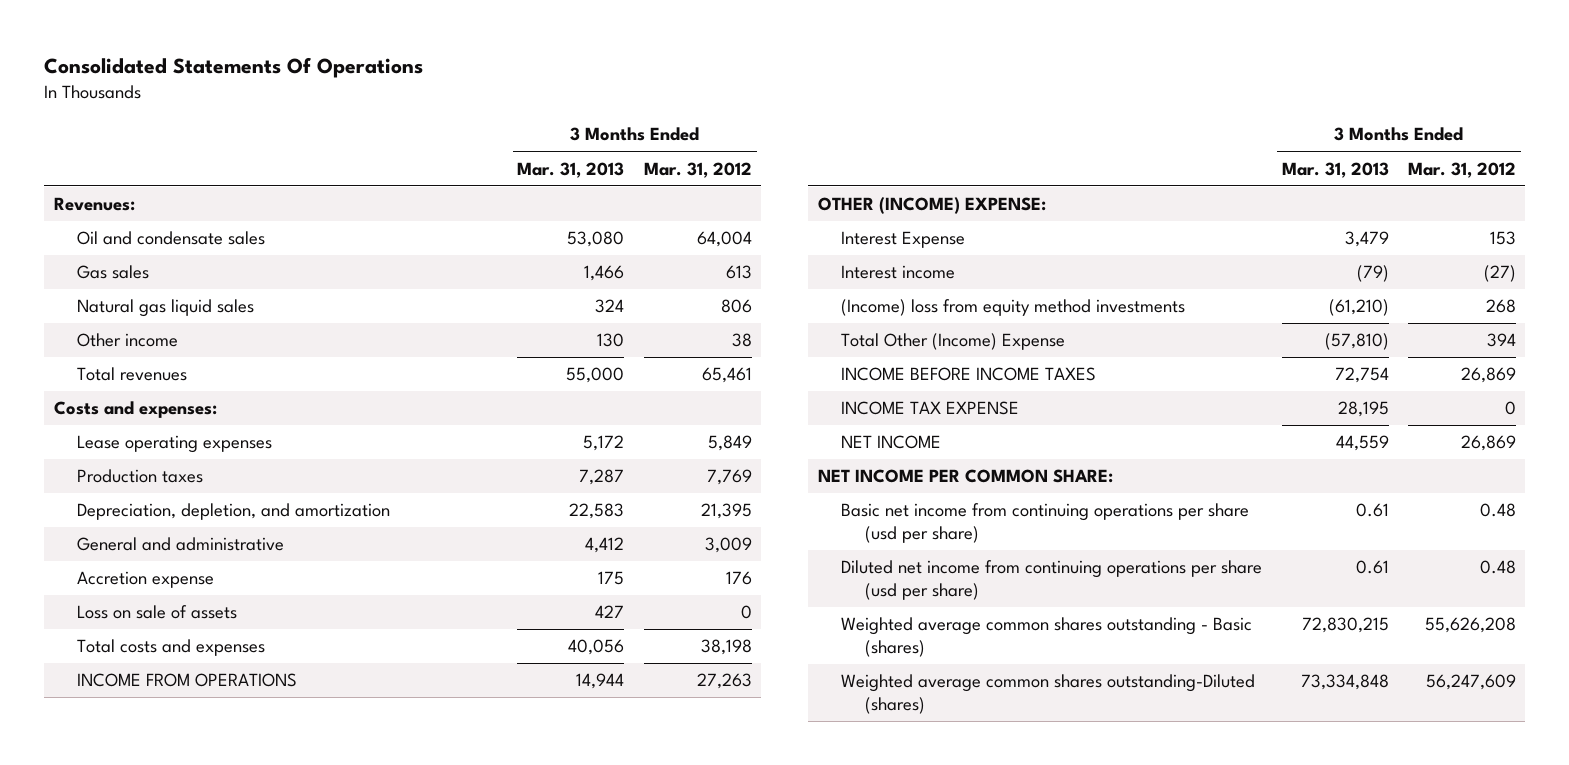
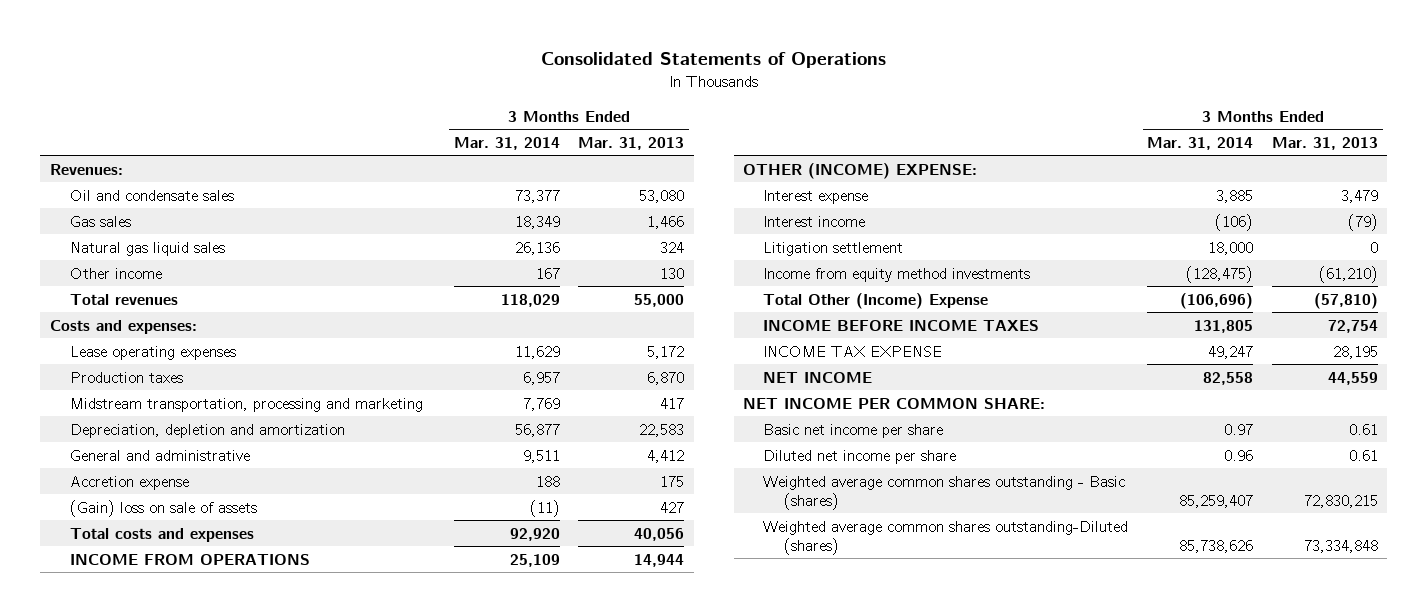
- Consolidated Statements Of Operations
+ Consolidated Statements of Operations
- | 3 Months Ended Mar. 31, 2013 | 3 Months Ended Mar. 31, 2012
+ | 3 Months Ended Mar. 31, 2014 | 3 Months Ended Mar. 31, 2013
- Production taxes | 7,287 | 7,769
- Depreciation, depletion, and amortization | 22,583 | 21,395
+ Production taxes | 6,957 | 6,870
+ Midstream transportation, processing and marketing | 7,769 | 417
+ Depreciation, depletion and amortization | 56,877 | 22,583
- Loss on sale of assets | 427 | 0
+ (Gain) loss on sale of assets | (11) | 427
- Interest Expense | 3,479 | 153
+ Interest expense | 3,885 | 3,479
- (Income) loss from equity method investments | (61,210) | 268
+ Litigation settlement | 18,000 | 0
+ Income from equity method investments | (128,475) | (61,210)
- Basic net income from continuing operations per share (usd per share) | 0.61 | 0.48
- Diluted net income from continuing operations per share (usd per share) | 0.61 | 0.48
+ Basic net income per share | 0.97 | 0.61
+ Diluted net income per share | 0.96 | 0.61

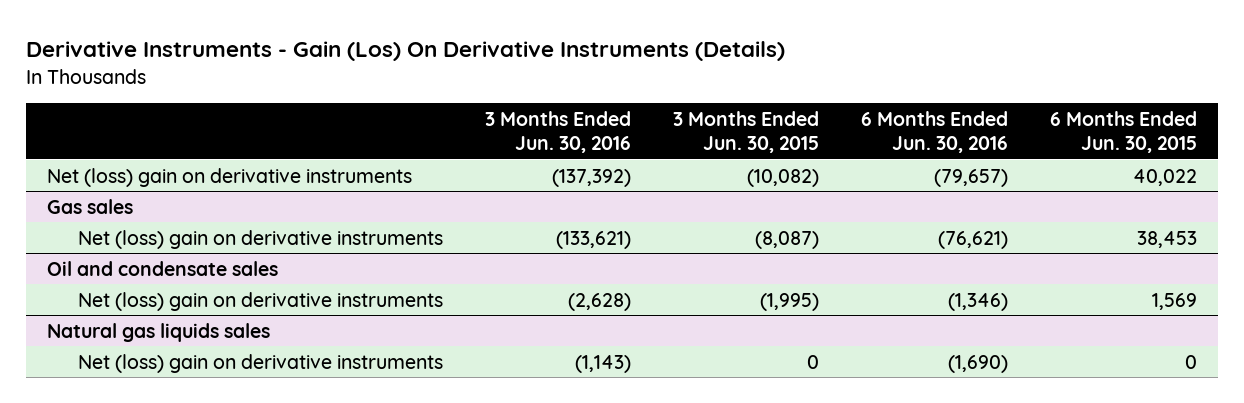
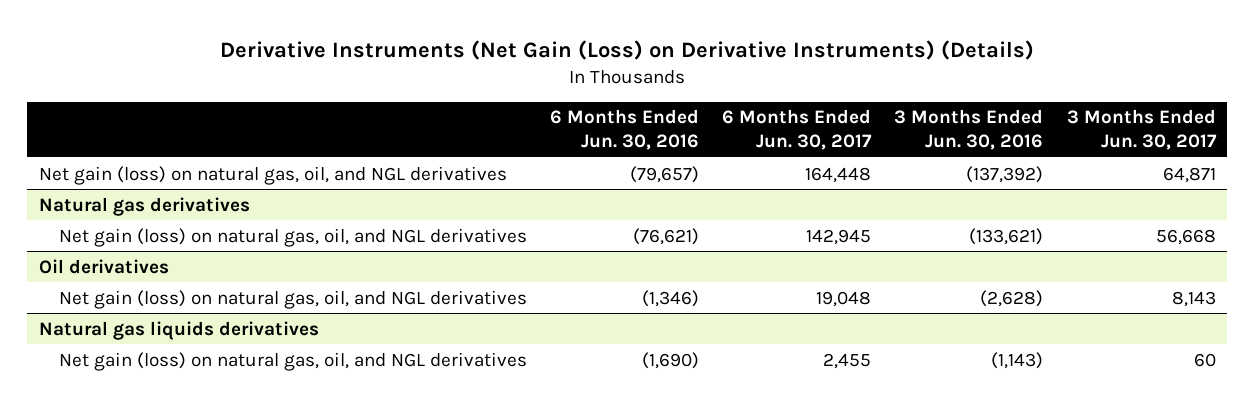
- Derivative Instruments - Gain (Los) On Derivative Instruments (Details)
+ Derivative Instruments (Net Gain (Loss) on Derivative Instruments) (Details)
- | 3 Months Ended Jun. 30, 2016 | 3 Months Ended Jun. 30, 2015 | 6 Months Ended Jun. 30, 2016 | 6 Months Ended Jun. 30, 2015
+ | 6 Months Ended Jun. 30, 2016 | 6 Months Ended Jun. 30, 2017 | 3 Months Ended Jun. 30, 2016 | 3 Months Ended Jun. 30, 2017
- Net (loss) gain on derivative instruments | (137,392) | (10,082) | (79,657) | 40,022
- Gas sales
- Net (loss) gain on derivative instruments | (133,621) | (8,087) | (76,621) | 38,453
- Oil and condensate sales
- Net (loss) gain on derivative instruments | (2,628) | (1,995) | (1,346) | 1,569
- Natural gas liquids sales
- Net (loss) gain on derivative instruments | (1,143) | 0 | (1,690) | 0
+ Net gain (loss) on natural gas, oil, and NGL derivatives | (79,657) | 164,448 | (137,392) | 64,871
+ Natural gas derivatives
+ Net gain (loss) on natural gas, oil, and NGL derivatives | (76,621) | 142,945 | (133,621) | 56,668
+ Oil derivatives
+ Net gain (loss) on natural gas, oil, and NGL derivatives | (1,346) | 19,048 | (2,628) | 8,143
+ Natural gas liquids derivatives
+ Net gain (loss) on natural gas, oil, and NGL derivatives | (1,690) | 2,455 | (1,143) | 60

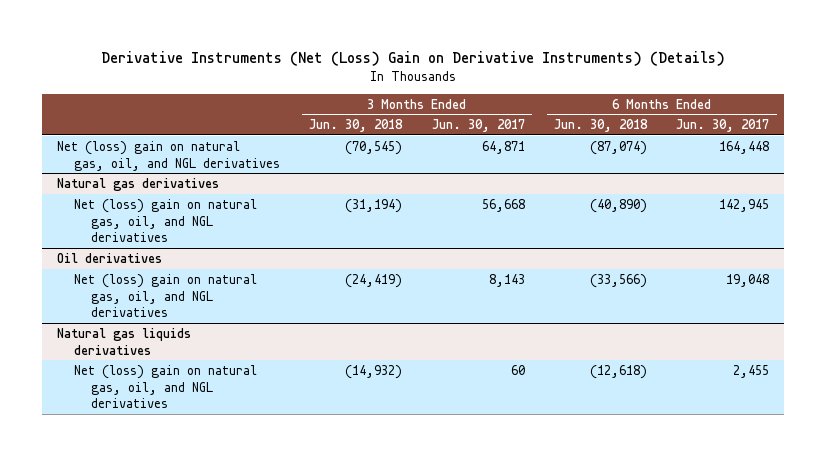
- Derivative Instruments (Net Gain (Loss) on Derivative Instruments) (Details)
+ Derivative Instruments (Net (Loss) Gain on Derivative Instruments) (Details)
- | 6 Months Ended Jun. 30, 2016 | 6 Months Ended Jun. 30, 2017 | 3 Months Ended Jun. 30, 2016 | 3 Months Ended Jun. 30, 2017
+ | 3 Months Ended Jun. 30, 2018 | 3 Months Ended Jun. 30, 2017 | 6 Months Ended Jun. 30, 2018 | 6 Months Ended Jun. 30, 2017
- Net gain (loss) on natural gas, oil, and NGL derivatives | (79,657) | 164,448 | (137,392) | 64,871
+ Net (loss) gain on natural gas, oil, and NGL derivatives | (70,545) | 64,871 | (87,074) | 164,448
@ Natural gas derivatives
- Net gain (loss) on natural gas, oil, and NGL derivatives | (76,621) | 142,945 | (133,621) | 56,668
+ Net (loss) gain on natural gas, oil, and NGL derivatives | (31,194) | 56,668 | (40,890) | 142,945
@ Oil derivatives
- Net gain (loss) on natural gas, oil, and NGL derivatives | (1,346) | 19,048 | (2,628) | 8,143
+ Net (loss) gain on natural gas, oil, and NGL derivatives | (24,419) | 8,143 | (33,566) | 19,048
@ Natural gas liquids derivatives
- Net gain (loss) on natural gas, oil, and NGL derivatives | (1,690) | 2,455 | (1,143) | 60
+ Net (loss) gain on natural gas, oil, and NGL derivatives | (14,932) | 60 | (12,618) | 2,455

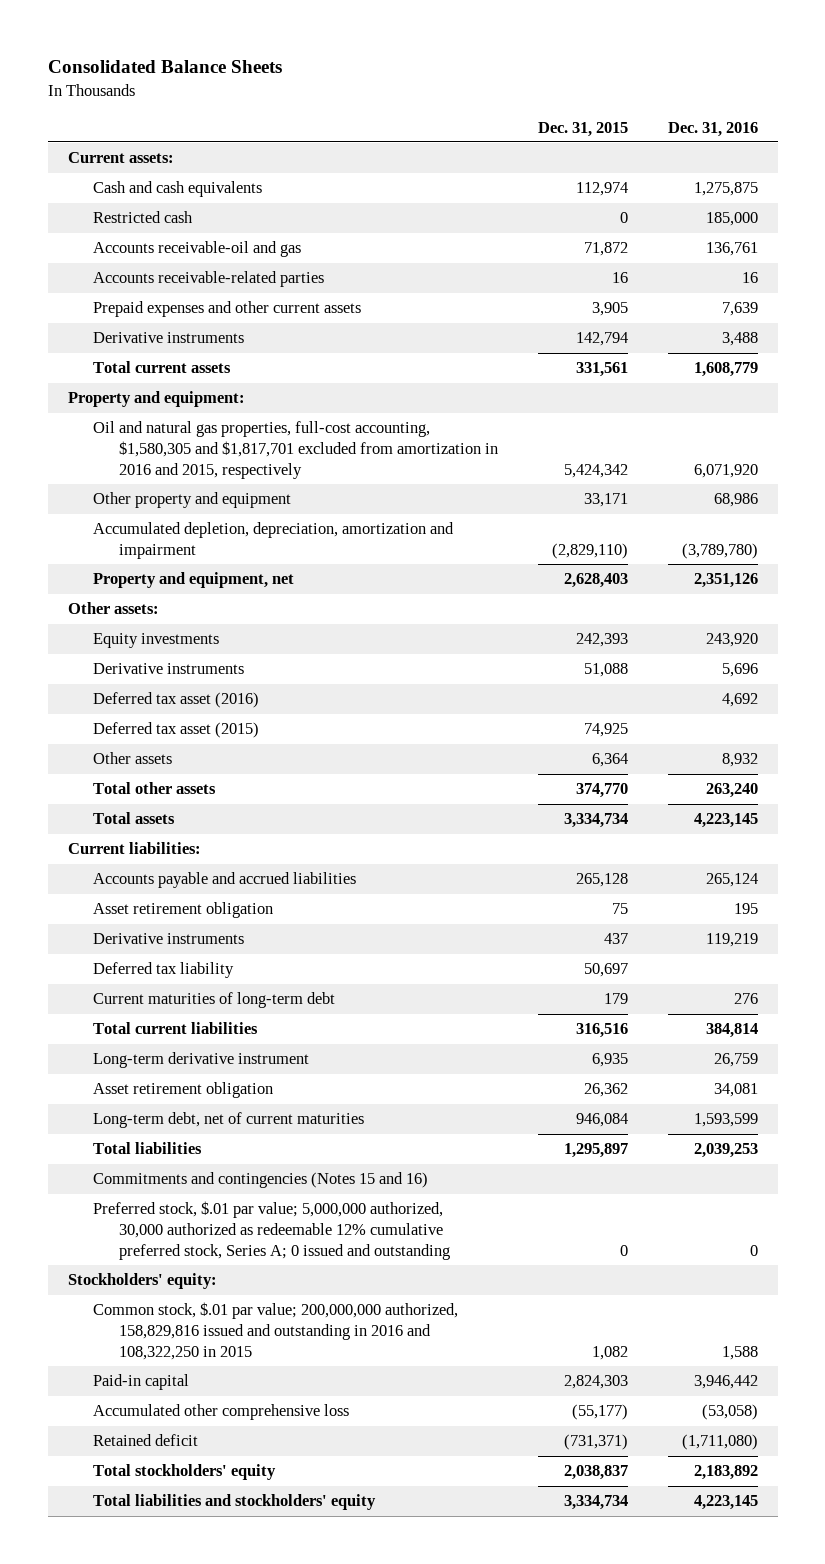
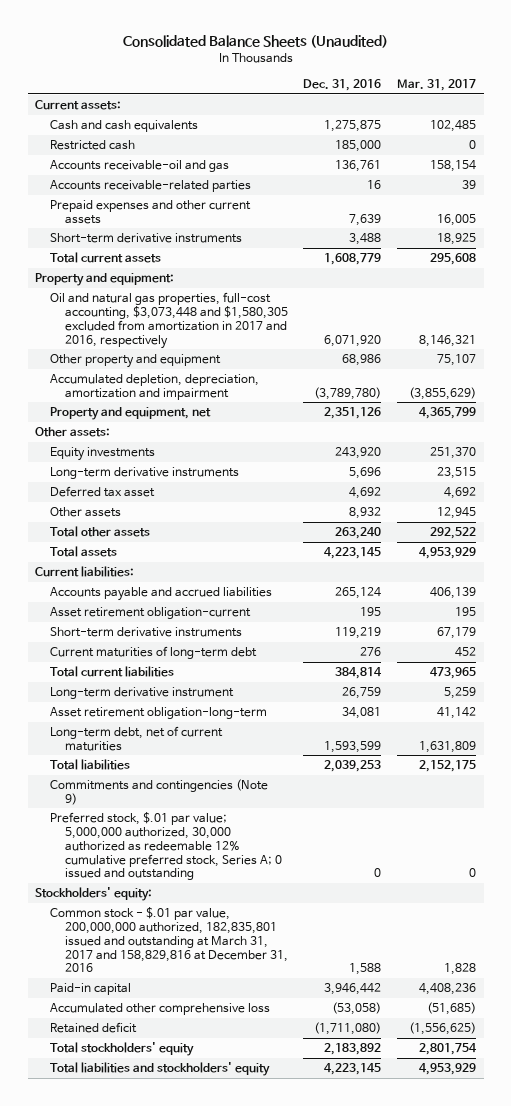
- Consolidated Balance Sheets
+ Consolidated Balance Sheets (Unaudited)
- | Dec. 31, 2015 | Dec. 31, 2016
+ | Dec. 31, 2016 | Mar. 31, 2017
- Derivative instruments | 142,794 | 3,488
+ Short-term derivative instruments | 3,488 | 18,925
- Oil and natural gas properties, full-cost accounting, $1,580,305 and $1,817,701 excluded from amortization in 2016 and 2015, respectively | 5,424,342 | 6,071,920
+ Oil and natural gas properties, full-cost accounting, $3,073,448 and $1,580,305 excluded from amortization in 2017 and 2016, respectively | 6,071,920 | 8,146,321
- Derivative instruments | 51,088 | 5,696
- Deferred tax asset (2016) | | 4,692
- Deferred tax asset (2015) | 74,925 |
+ Long-term derivative instruments | 5,696 | 23,515
+ Deferred tax asset | 4,692 | 4,692
- Asset retirement obligation | 75 | 195
- Derivative instruments | 437 | 119,219
- Deferred tax liability | 50,697 |
+ Asset retirement obligation-current | 195 | 195
+ Short-term derivative instruments | 119,219 | 67,179
- Asset retirement obligation | 26,362 | 34,081
+ Asset retirement obligation-long-term | 34,081 | 41,142
- Commitments and contingencies (Notes 15 and 16)
+ Commitments and contingencies (Note 9)
- Common stock, $.01 par value; 200,000,000 authorized, 158,829,816 issued and outstanding in 2016 and 108,322,250 in 2015 | 1,082 | 1,588
+ Common stock - $.01 par value, 200,000,000 authorized, 182,835,801 issued and outstanding at March 31, 2017 and 158,829,816 at December 31, 2016 | 1,588 | 1,828

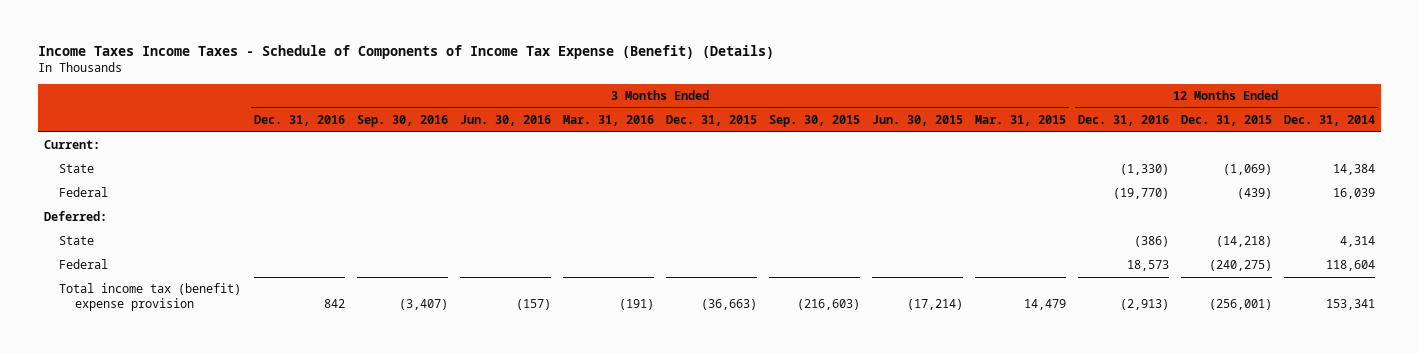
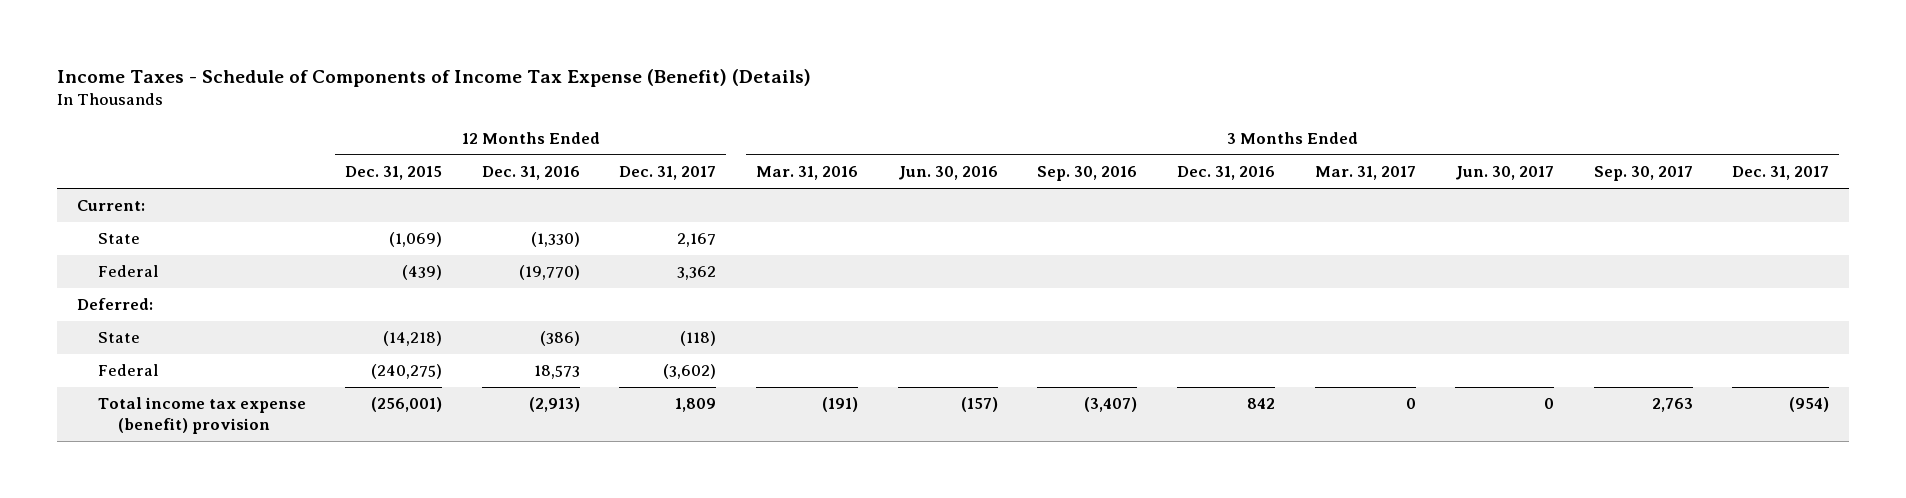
- Income Taxes Income Taxes - Schedule of Components of Income Tax Expense (Benefit) (Details)
+ Income Taxes - Schedule of Components of Income Tax Expense (Benefit) (Details)
- | 3 Months Ended Dec. 31, 2016 | 3 Months Ended Sep. 30, 2016 | 3 Months Ended Jun. 30, 2016 | 3 Months Ended Mar. 31, 2016 | 3 Months Ended Dec. 31, 2015 | 3 Months Ended Sep. 30, 2015 | 3 Months Ended Jun. 30, 2015 | 3 Months Ended Mar. 31, 2015 | 12 Months Ended Dec. 31, 2016 | 12 Months Ended Dec. 31, 2015 | 12 Months Ended Dec. 31, 2014
+ | 12 Months Ended Dec. 31, 2015 | 12 Months Ended Dec. 31, 2016 | 12 Months Ended Dec. 31, 2017 | 3 Months Ended Mar. 31, 2016 | 3 Months Ended Jun. 30, 2016 | 3 Months Ended Sep. 30, 2016 | 3 Months Ended Dec. 31, 2016 | 3 Months Ended Mar. 31, 2017 | 3 Months Ended Jun. 30, 2017 | 3 Months Ended Sep. 30, 2017 | 3 Months Ended Dec. 31, 2017
- Total income tax (benefit) expense provision | 842 | (3,407) | (157) | (191) | (36,663) | (216,603) | (17,214) | 14,479 | (2,913) | (256,001) | 153,341
+ Total income tax expense (benefit) provision | (256,001) | (2,913) | 1,809 | (191) | (157) | (3,407) | 842 | 0 | 0 | 2,763 | (954)

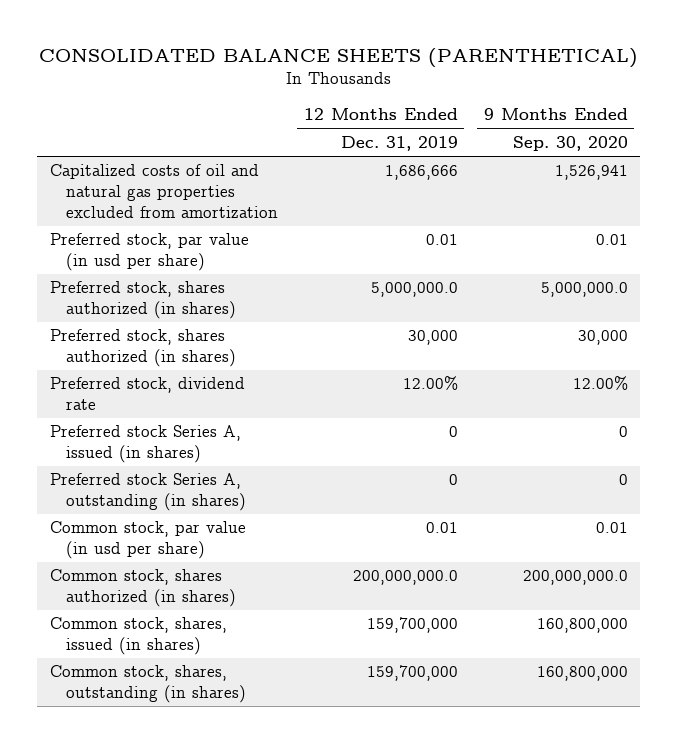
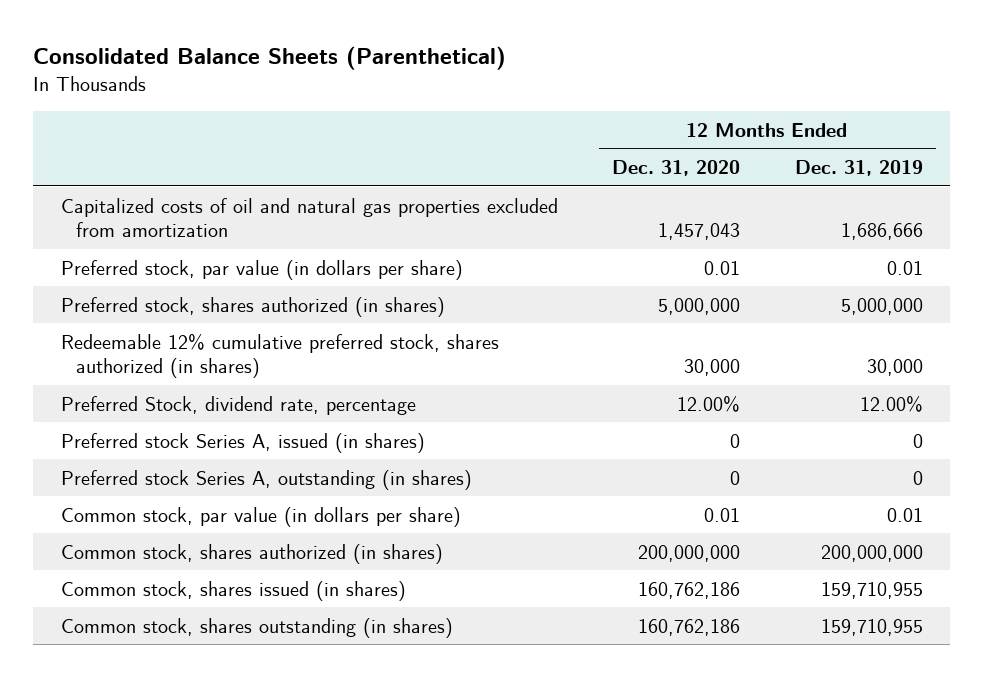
- CONSOLIDATED BALANCE SHEETS (PARENTHETICAL)
+ Consolidated Balance Sheets (Parenthetical)
- | 12 Months Ended Dec. 31, 2019 | 9 Months Ended Sep. 30, 2020
+ | 12 Months Ended Dec. 31, 2020 | 12 Months Ended Dec. 31, 2019
- Preferred stock, par value (in usd per share) | 0.01 | 0.01
- Preferred stock, shares authorized (in shares) | 5,000,000.0 | 5,000,000.0
- Preferred stock, shares authorized (in shares) | 30,000 | 30,000
- Preferred stock, dividend rate | 12.00% | 12.00%
+ Preferred stock, par value (in dollars per share) | 0.01 | 0.01
+ Preferred stock, shares authorized (in shares) | 5,000,000 | 5,000,000
+ Redeemable 12% cumulative preferred stock, shares authorized (in shares) | 30,000 | 30,000
+ Preferred Stock, dividend rate, percentage | 12.00% | 12.00%
- Common stock, par value (in usd per share) | 0.01 | 0.01
- Common stock, shares authorized (in shares) | 200,000,000.0 | 200,000,000.0
- Common stock, shares, issued (in shares) | 159,700,000 | 160,800,000
- Common stock, shares, outstanding (in shares) | 159,700,000 | 160,800,000
+ Common stock, par value (in dollars per share) | 0.01 | 0.01
+ Common stock, shares authorized (in shares) | 200,000,000 | 200,000,000
+ Common stock, shares issued (in shares) | 160,762,186 | 159,710,955
+ Common stock, shares outstanding (in shares) | 160,762,186 | 159,710,955

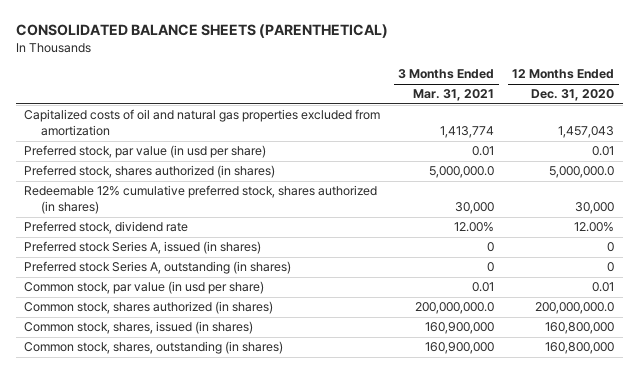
- Consolidated Balance Sheets (Parenthetical)
+ CONSOLIDATED BALANCE SHEETS (PARENTHETICAL)
- | 12 Months Ended Dec. 31, 2020 | 12 Months Ended Dec. 31, 2019
+ | 3 Months Ended Mar. 31, 2021 | 12 Months Ended Dec. 31, 2020
- Preferred stock, par value (in dollars per share) | 0.01 | 0.01
- Preferred stock, shares authorized (in shares) | 5,000,000 | 5,000,000
+ Preferred stock, par value (in usd per share) | 0.01 | 0.01
+ Preferred stock, shares authorized (in shares) | 5,000,000.0 | 5,000,000.0
- Preferred Stock, dividend rate, percentage | 12.00% | 12.00%
+ Preferred stock, dividend rate | 12.00% | 12.00%
- Common stock, par value (in dollars per share) | 0.01 | 0.01
- Common stock, shares authorized (in shares) | 200,000,000 | 200,000,000
- Common stock, shares issued (in shares) | 160,762,186 | 159,710,955
- Common stock, shares outstanding (in shares) | 160,762,186 | 159,710,955
+ Common stock, par value (in usd per share) | 0.01 | 0.01
+ Common stock, shares authorized (in shares) | 200,000,000.0 | 200,000,000.0
+ Common stock, shares, issued (in shares) | 160,900,000 | 160,800,000
+ Common stock, shares, outstanding (in shares) | 160,900,000 | 160,800,000

